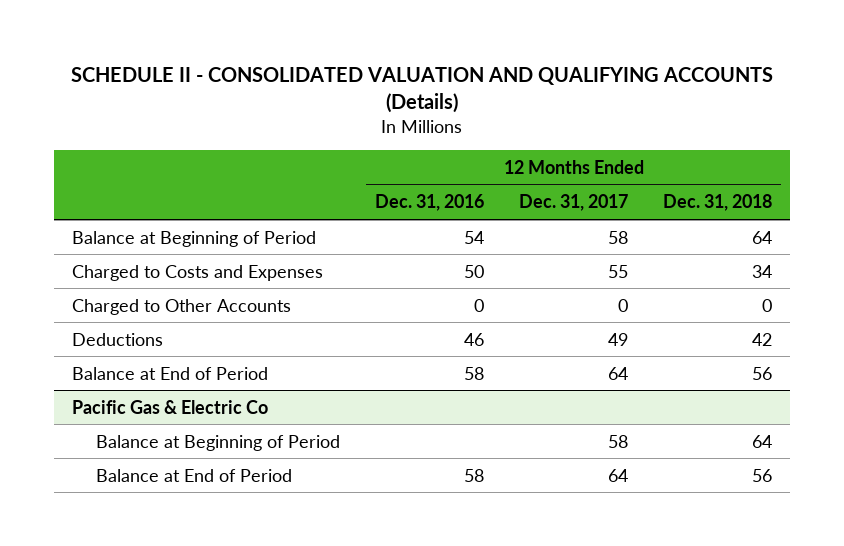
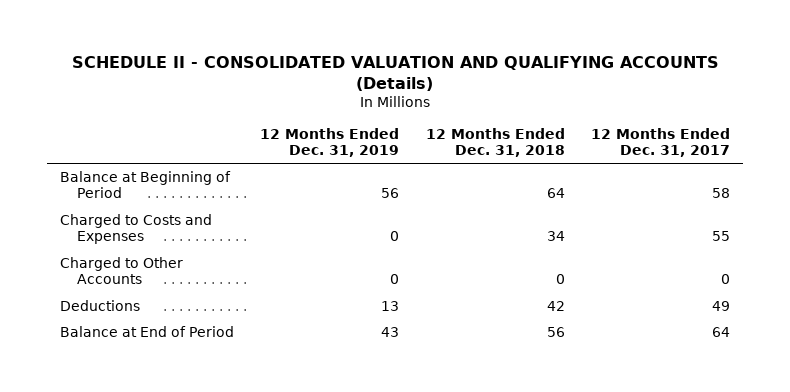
- | 12 Months Ended Dec. 31, 2016 | 12 Months Ended Dec. 31, 2017 | 12 Months Ended Dec. 31, 2018
+ | 12 Months Ended Dec. 31, 2019 | 12 Months Ended Dec. 31, 2018 | 12 Months Ended Dec. 31, 2017
- Pacific Gas & Electric Co
- Balance at Beginning of Period | | 58 | 64
- Balance at End of Period | 58 | 64 | 56

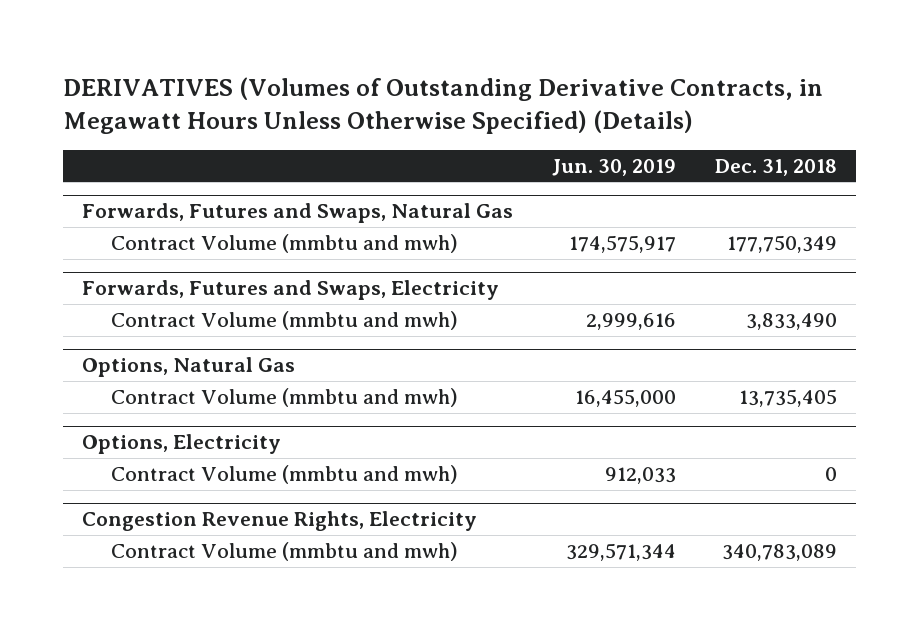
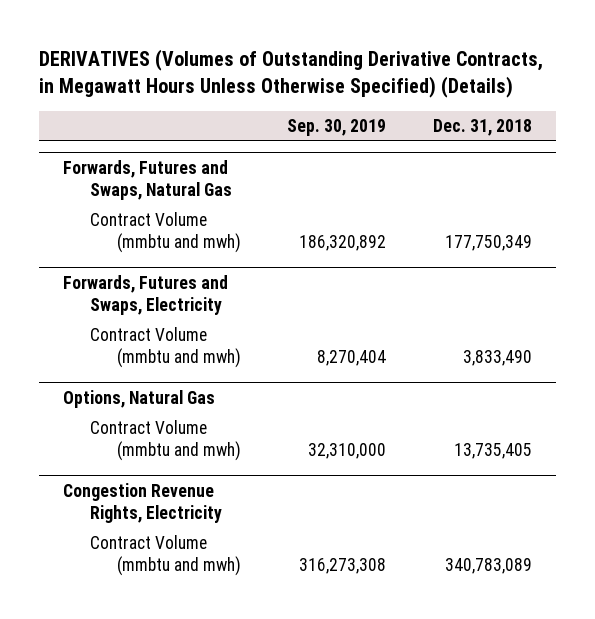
- | Jun. 30, 2019 | Dec. 31, 2018
+ | Sep. 30, 2019 | Dec. 31, 2018
- Options, Electricity
- Contract Volume (mmbtu and mwh) | 912,033 | 0

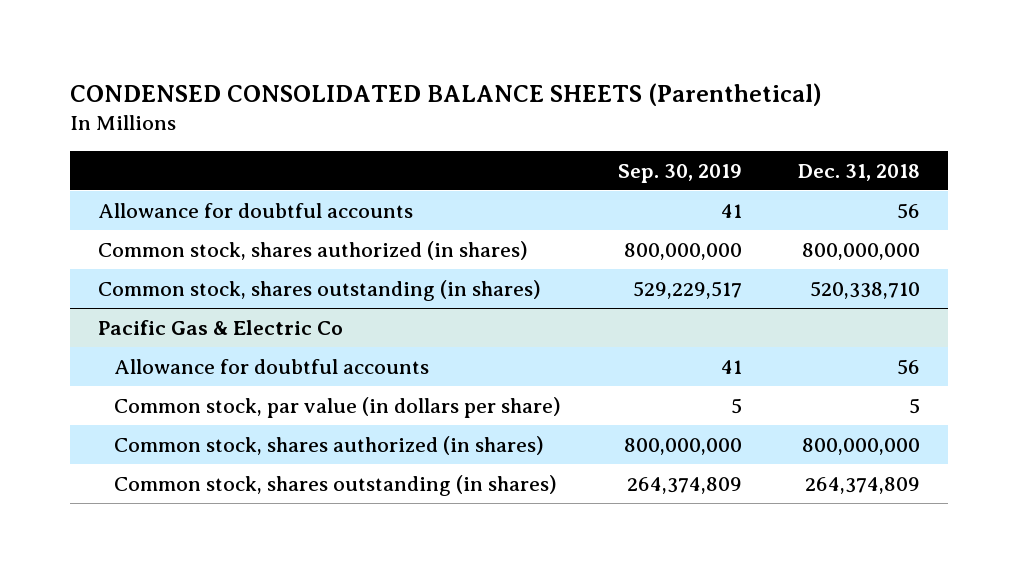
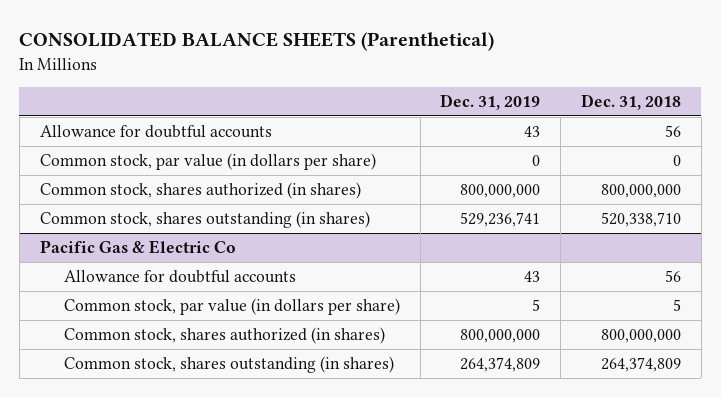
- CONDENSED CONSOLIDATED BALANCE SHEETS (Parenthetical)
+ CONSOLIDATED BALANCE SHEETS (Parenthetical)
- | Sep. 30, 2019 | Dec. 31, 2018
+ | Dec. 31, 2019 | Dec. 31, 2018
+ Common stock, par value (in dollars per share) | 0 | 0

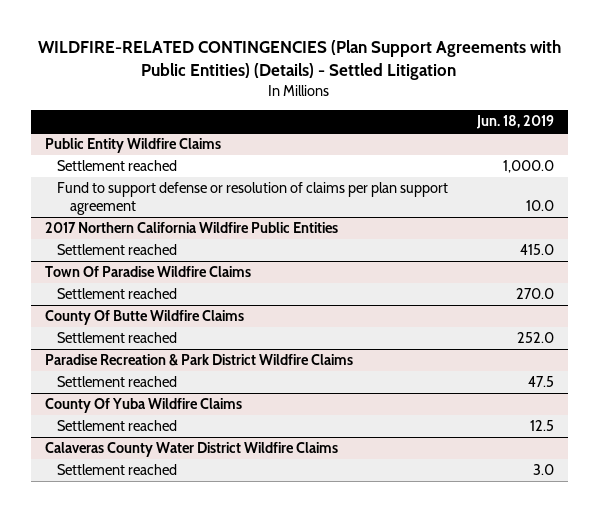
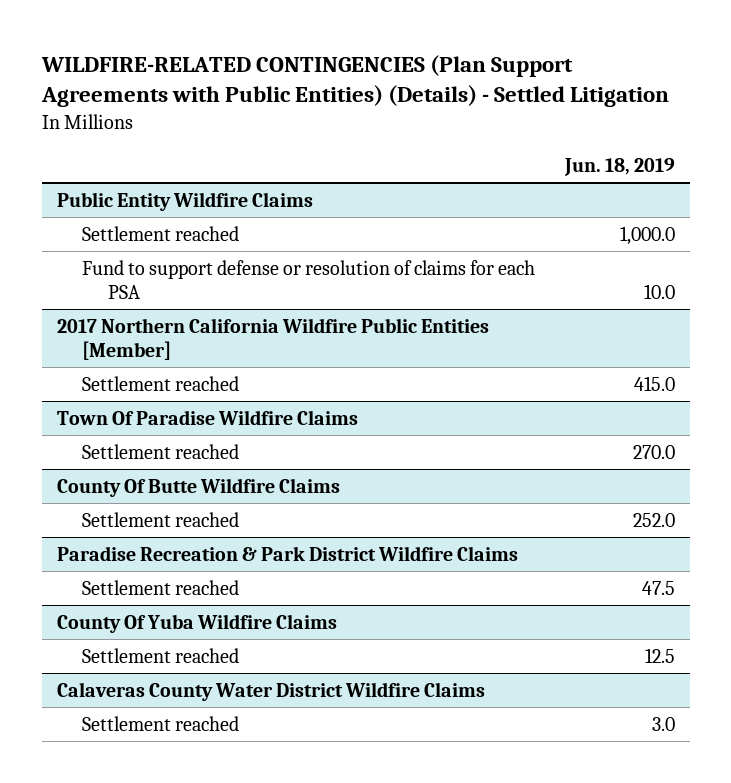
@ Public Entity Wildfire Claims
- Fund to support defense or resolution of claims per plan support agreement | 10.0
- 2017 Northern California Wildfire Public Entities
@ Public Entity Wildfire Claims
+ Fund to support defense or resolution of claims for each PSA | 10.0
+ 2017 Northern California Wildfire Public Entities [Member]

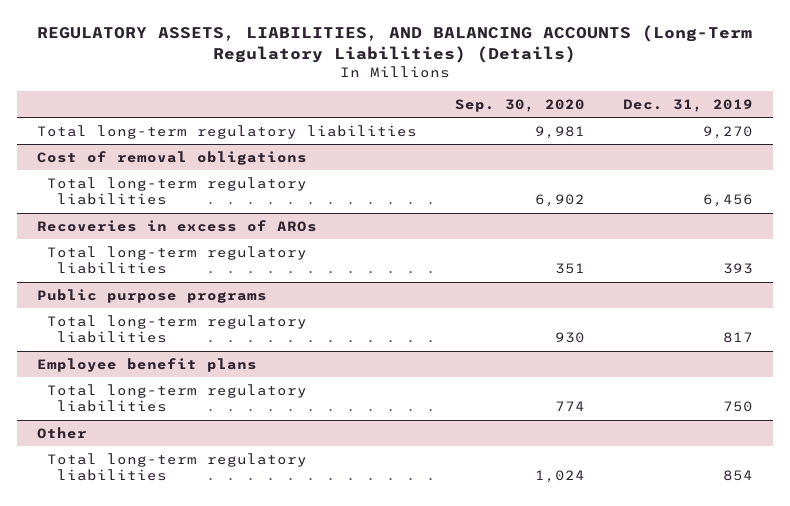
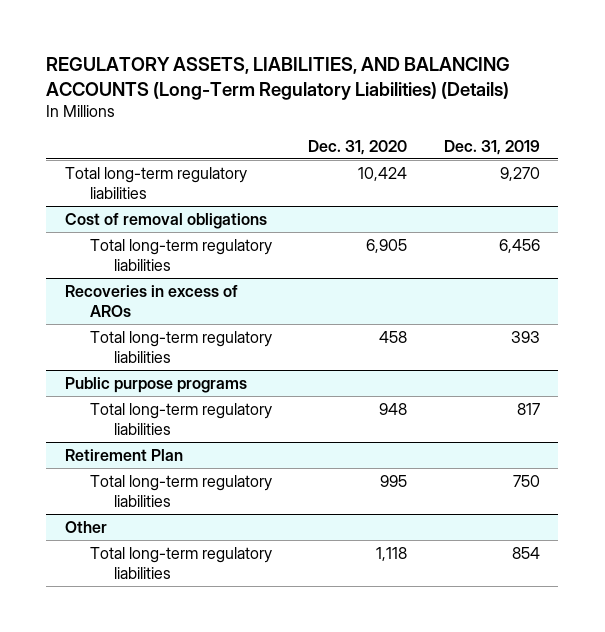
- | Sep. 30, 2020 | Dec. 31, 2019
+ | Dec. 31, 2020 | Dec. 31, 2019
- Employee benefit plans
+ Retirement Plan

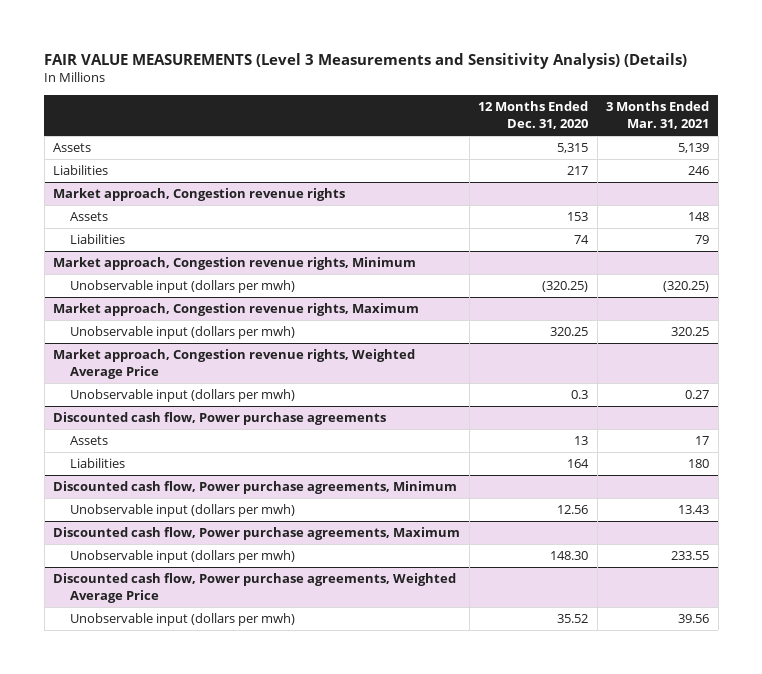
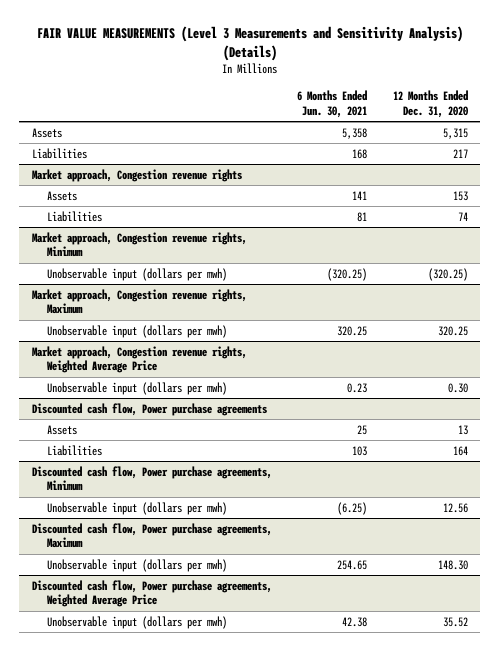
- | 12 Months Ended Dec. 31, 2020 | 3 Months Ended Mar. 31, 2021
+ | 6 Months Ended Jun. 30, 2021 | 12 Months Ended Dec. 31, 2020
@ Market approach, Congestion revenue rights, Weighted Average Price
- Unobservable input (dollars per mwh) | 0.3 | 0.27
+ Unobservable input (dollars per mwh) | 0.23 | 0.30

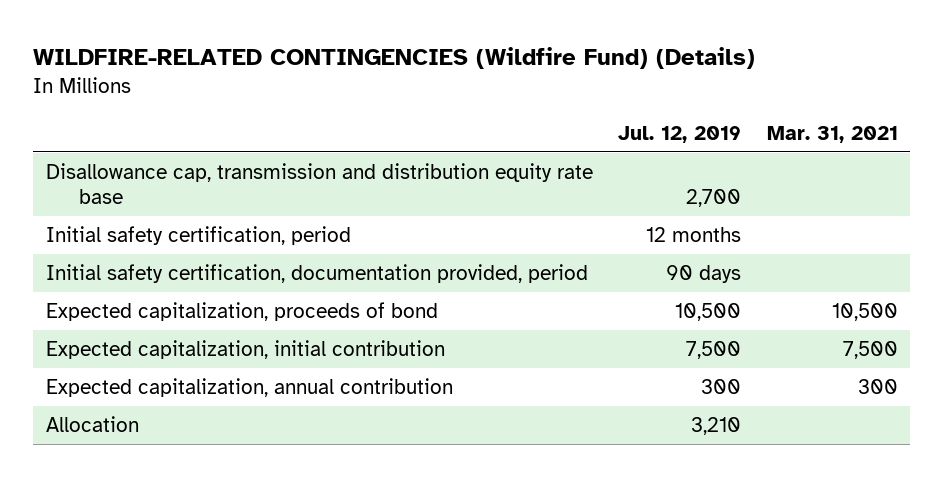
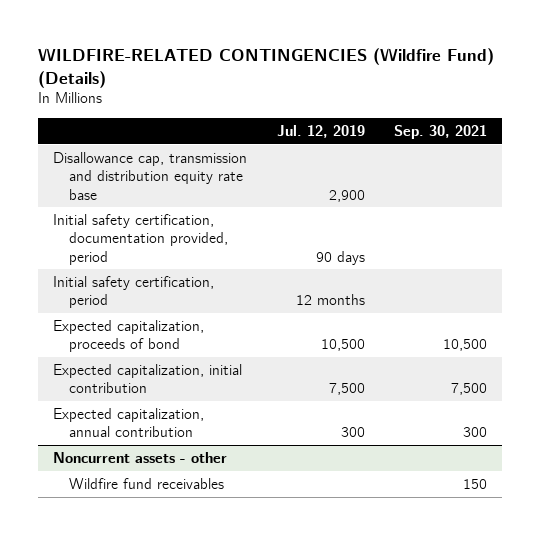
- | Jul. 12, 2019 | Mar. 31, 2021
+ | Jul. 12, 2019 | Sep. 30, 2021
- Disallowance cap, transmission and distribution equity rate base | 2,700 |
+ Disallowance cap, transmission and distribution equity rate base | 2,900 |
moved down: Initial safety certification, period | 12 months |
- Allocation | 3,210 |
+ Noncurrent assets - other
+ Wildfire fund receivables | | 150

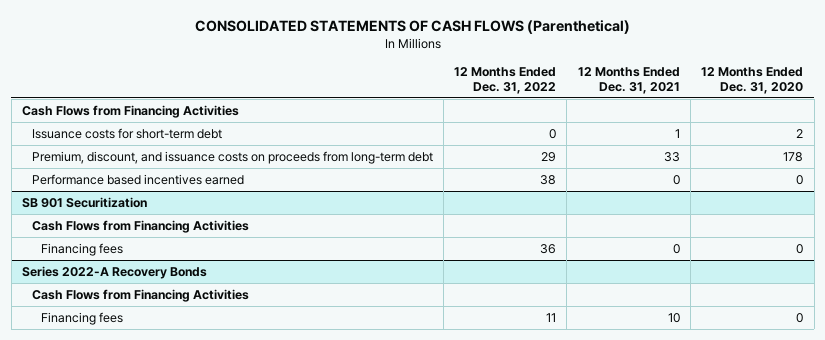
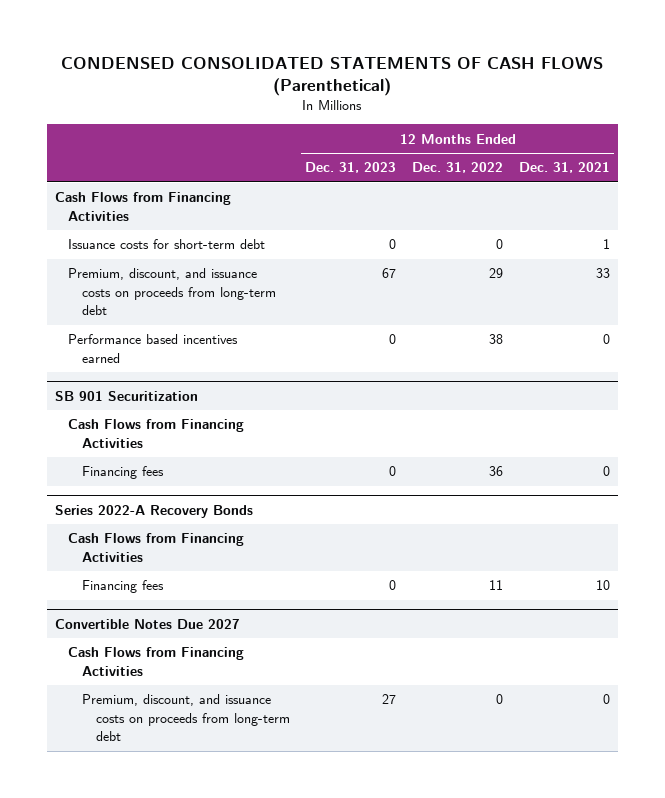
- CONSOLIDATED STATEMENTS OF CASH FLOWS (Parenthetical)
+ CONDENSED CONSOLIDATED STATEMENTS OF CASH FLOWS (Parenthetical)
- | 12 Months Ended Dec. 31, 2022 | 12 Months Ended Dec. 31, 2021 | 12 Months Ended Dec. 31, 2020
+ | 12 Months Ended Dec. 31, 2023 | 12 Months Ended Dec. 31, 2022 | 12 Months Ended Dec. 31, 2021
+ Convertible Notes Due 2027
+ Cash Flows from Financing Activities
+ Premium, discount, and issuance costs on proceeds from long-term debt | 27 | 0 | 0

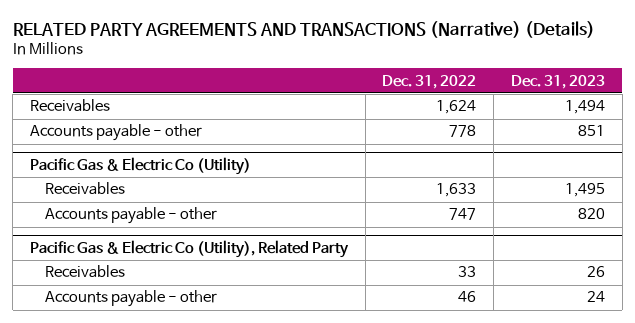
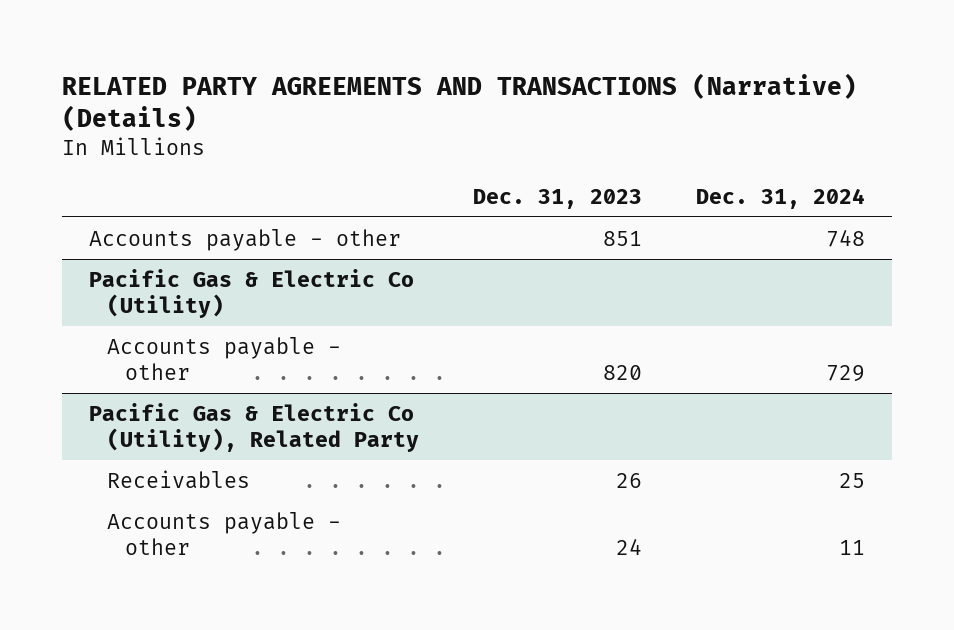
- | Dec. 31, 2022 | Dec. 31, 2023
+ | Dec. 31, 2023 | Dec. 31, 2024
- Receivables | 1,624 | 1,494
@ Pacific Gas & Electric Co (Utility)
- Receivables | 1,633 | 1,495

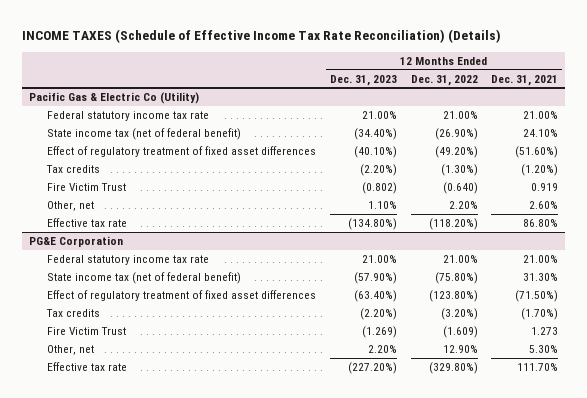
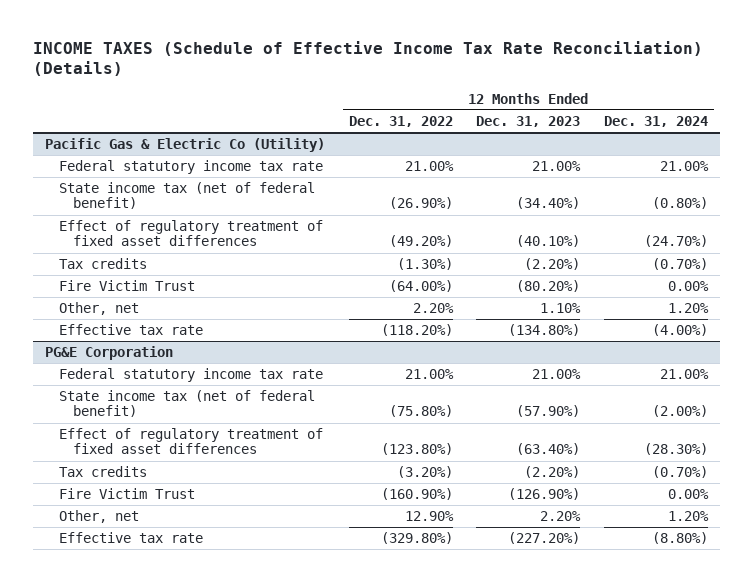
- | 12 Months Ended Dec. 31, 2023 | 12 Months Ended Dec. 31, 2022 | 12 Months Ended Dec. 31, 2021
+ | 12 Months Ended Dec. 31, 2022 | 12 Months Ended Dec. 31, 2023 | 12 Months Ended Dec. 31, 2024
@ Pacific Gas & Electric Co (Utility)
- Fire Victim Trust | (0.802) | (0.640) | 0.919
+ Fire Victim Trust | (64.00%) | (80.20%) | 0.00%
@ PG&E Corporation
- Fire Victim Trust | (1.269) | (1.609) | 1.273
+ Fire Victim Trust | (160.90%) | (126.90%) | 0.00%

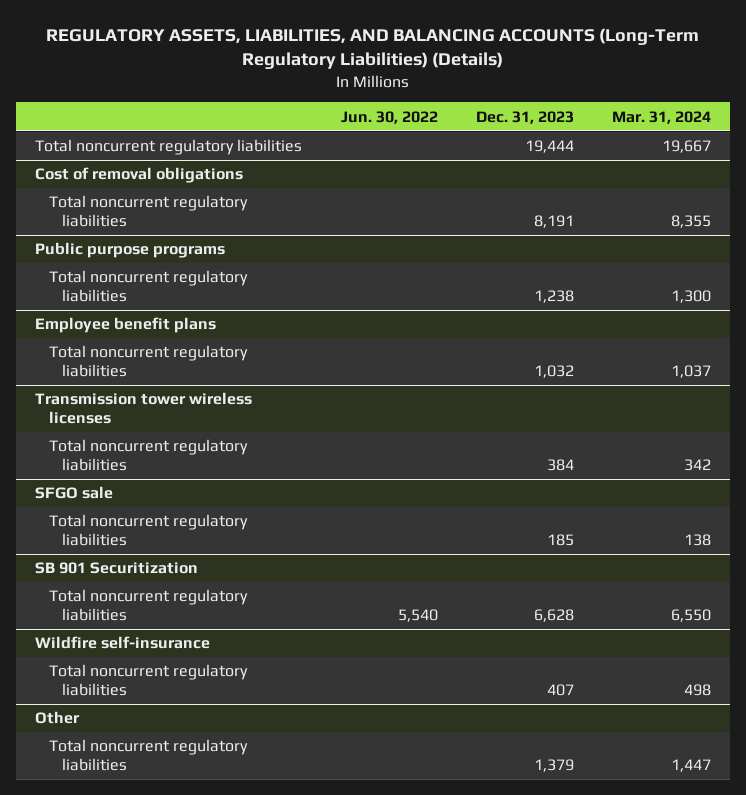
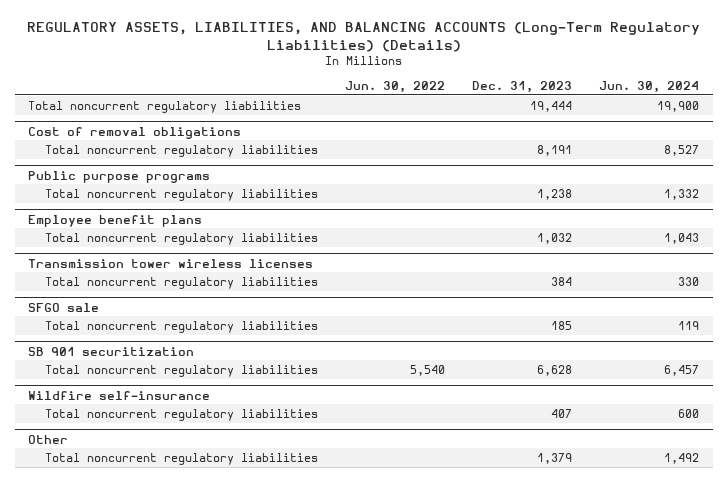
- | Jun. 30, 2022 | Dec. 31, 2023 | Mar. 31, 2024
+ | Jun. 30, 2022 | Dec. 31, 2023 | Jun. 30, 2024
- SB 901 Securitization
+ SB 901 securitization

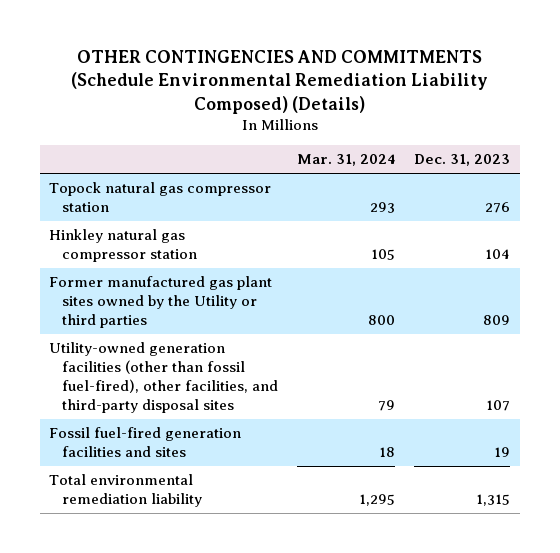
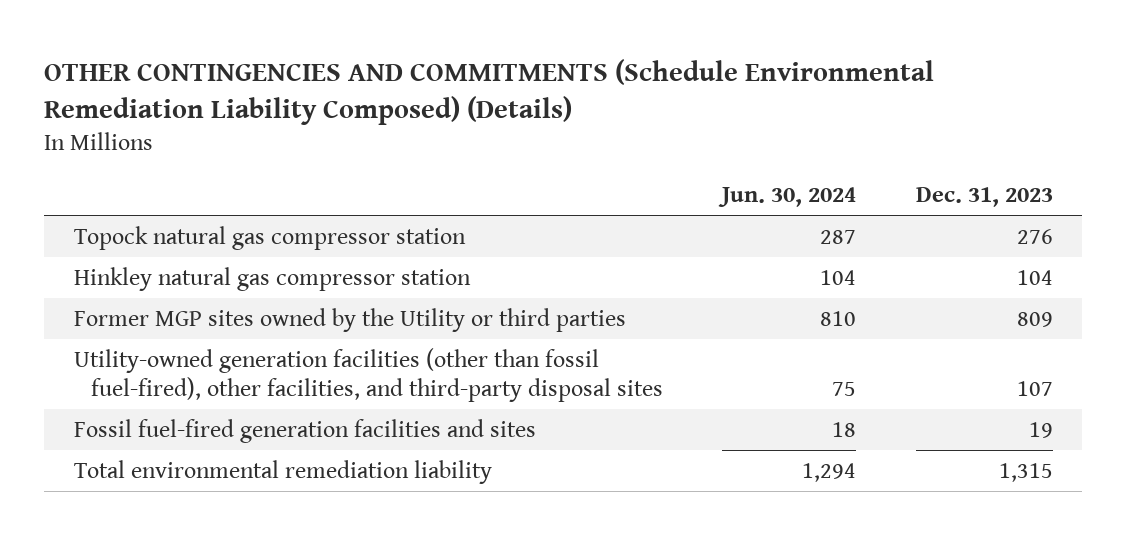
- | Mar. 31, 2024 | Dec. 31, 2023
+ | Jun. 30, 2024 | Dec. 31, 2023
- Former manufactured gas plant sites owned by the Utility or third parties | 800 | 809
+ Former MGP sites owned by the Utility or third parties | 810 | 809

